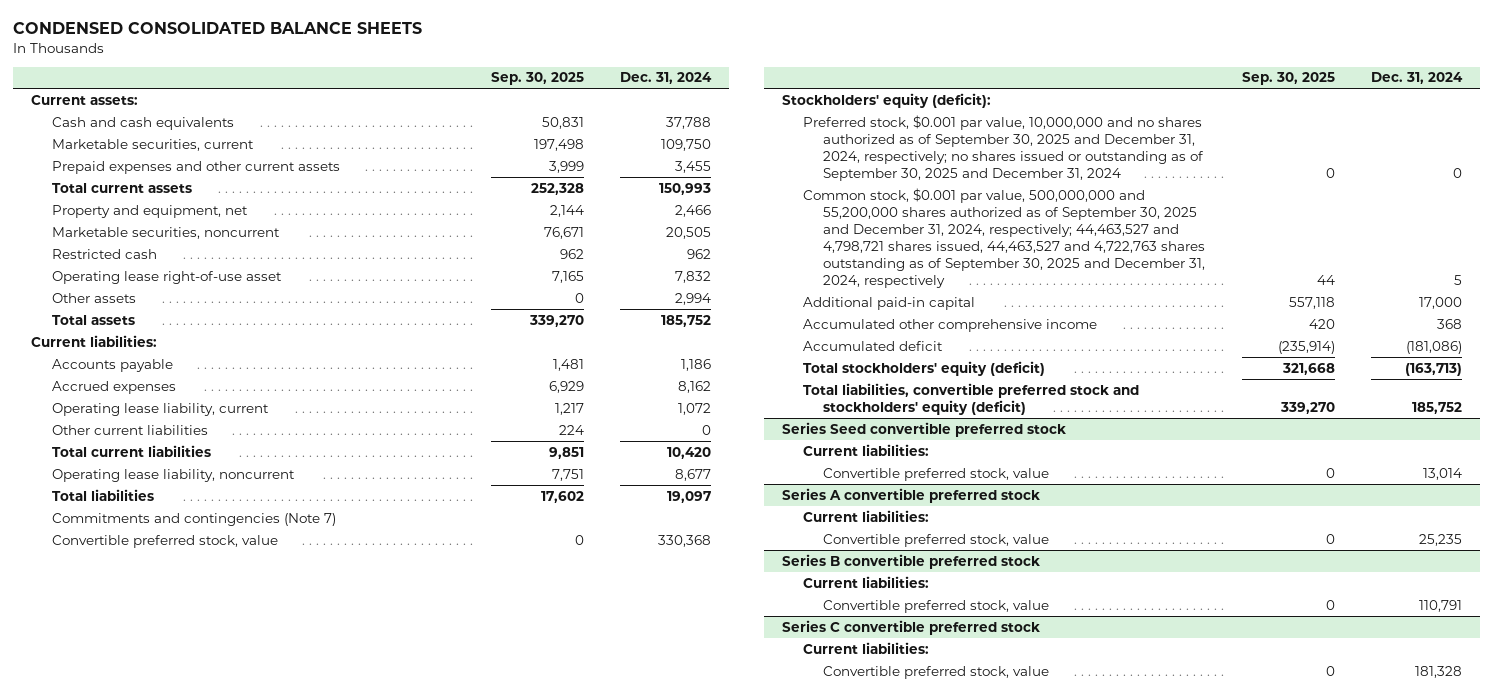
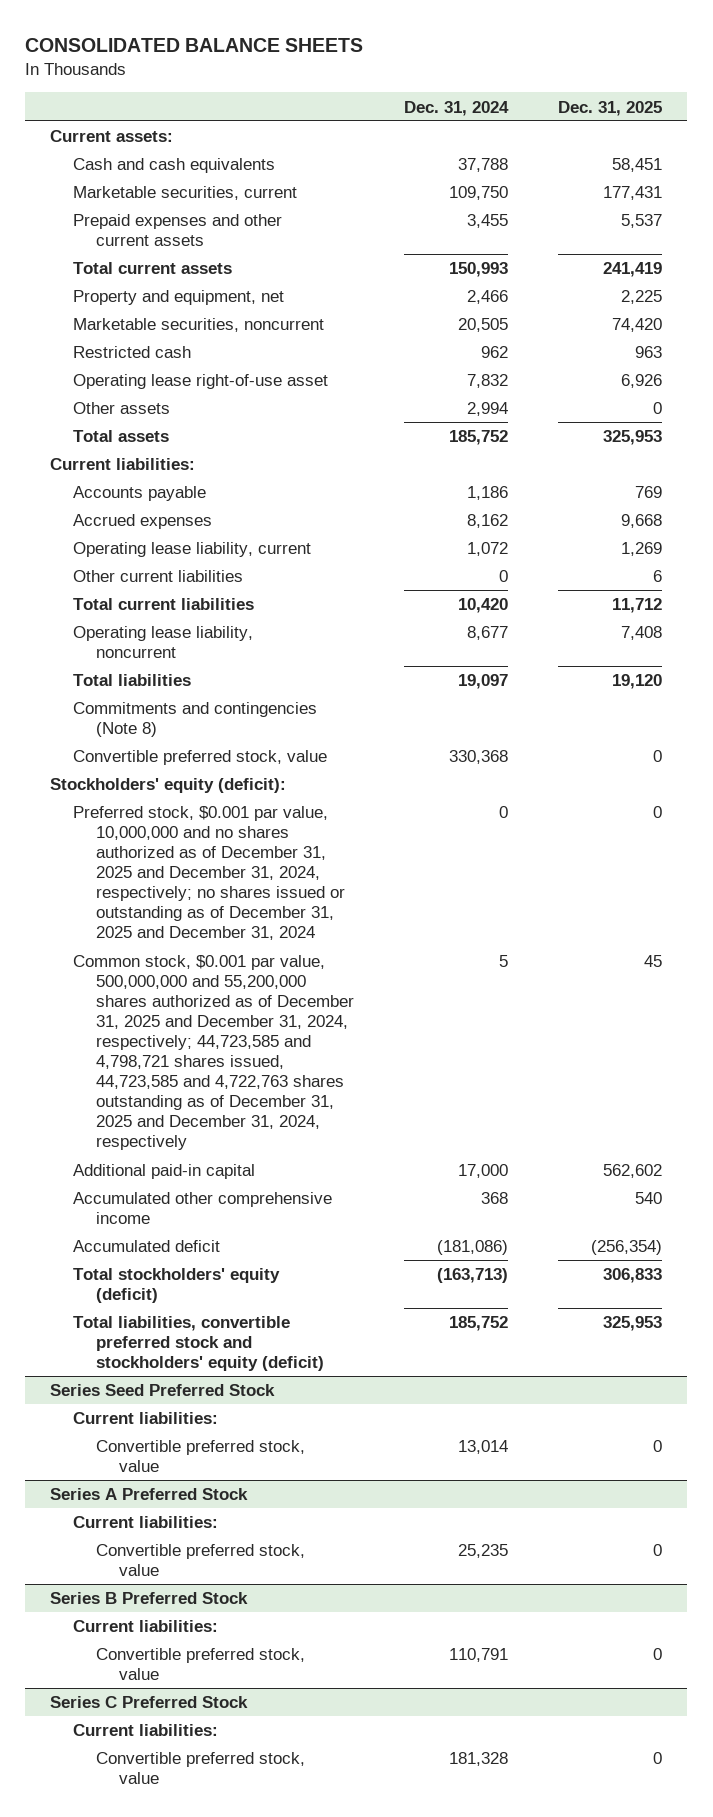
- CONDENSED CONSOLIDATED BALANCE SHEETS
+ CONSOLIDATED BALANCE SHEETS
- | Sep. 30, 2025 | Dec. 31, 2024
+ | Dec. 31, 2024 | Dec. 31, 2025
- Commitments and contingencies (Note 7)
+ Commitments and contingencies (Note 8)
- Preferred stock, $0.001 par value, 10,000,000 and no shares authorized as of September 30, 2025 and December 31, 2024, respectively; no shares issued or outstanding as of September 30, 2025 and December 31, 2024 | 0 | 0
- Common stock, $0.001 par value, 500,000,000 and 55,200,000 shares authorized as of September 30, 2025 and December 31, 2024, respectively; 44,463,527 and 4,798,721 shares issued, 44,463,527 and 4,722,763 shares outstanding as of September 30, 2025 and December 31, 2024, respectively | 44 | 5
+ Preferred stock, $0.001 par value, 10,000,000 and no shares authorized as of December 31, 2025 and December 31, 2024, respectively; no shares issued or outstanding as of December 31, 2025 and December 31, 2024 | 0 | 0
+ Common stock, $0.001 par value, 500,000,000 and 55,200,000 shares authorized as of December 31, 2025 and December 31, 2024, respectively; 44,723,585 and 4,798,721 shares issued, 44,723,585 and 4,722,763 shares outstanding as of December 31, 2025 and December 31, 2024, respectively | 5 | 45
- Series Seed convertible preferred stock
+ Series Seed Preferred Stock
- Series A convertible preferred stock
+ Series A Preferred Stock
- Series B convertible preferred stock
+ Series B Preferred Stock
- Series C convertible preferred stock
+ Series C Preferred Stock

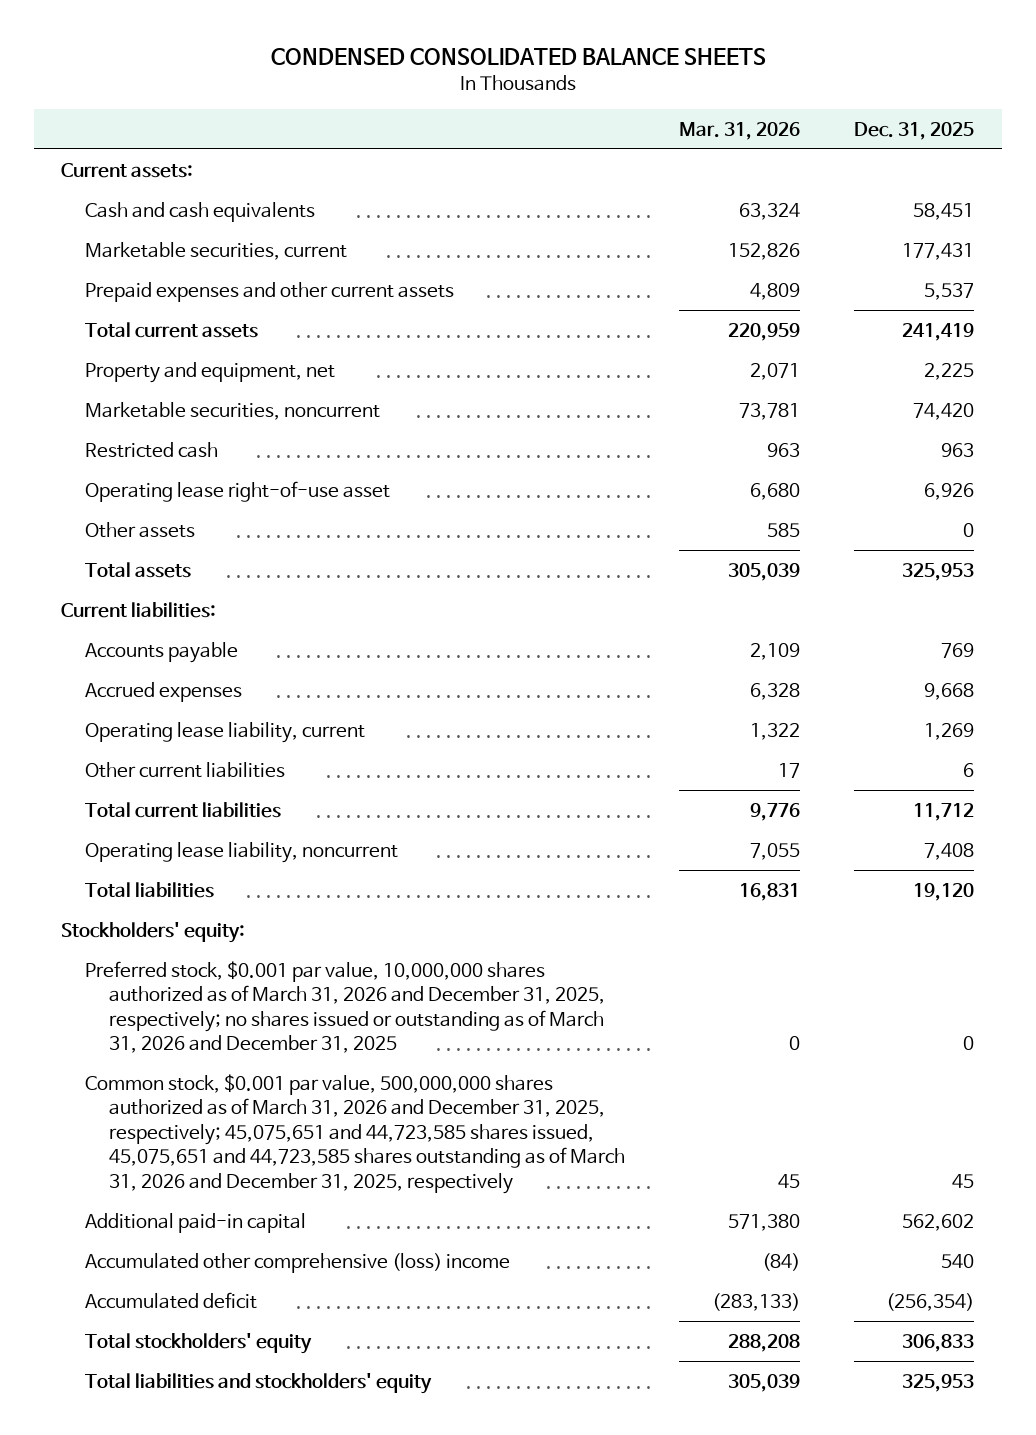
- CONSOLIDATED BALANCE SHEETS
+ CONDENSED CONSOLIDATED BALANCE SHEETS
- | Dec. 31, 2024 | Dec. 31, 2025
+ | Mar. 31, 2026 | Dec. 31, 2025
- Commitments and contingencies (Note 8)
- Convertible preferred stock, value | 330,368 | 0
- Stockholders' equity (deficit):
- Preferred stock, $0.001 par value, 10,000,000 and no shares authorized as of December 31, 2025 and December 31, 2024, respectively; no shares issued or outstanding as of December 31, 2025 and December 31, 2024 | 0 | 0
- Common stock, $0.001 par value, 500,000,000 and 55,200,000 shares authorized as of December 31, 2025 and December 31, 2024, respectively; 44,723,585 and 4,798,721 shares issued, 44,723,585 and 4,722,763 shares outstanding as of December 31, 2025 and December 31, 2024, respectively | 5 | 45
+ Stockholders' equity:
+ Preferred stock, $0.001 par value, 10,000,000 shares authorized as of March 31, 2026 and December 31, 2025, respectively; no shares issued or outstanding as of March 31, 2026 and December 31, 2025 | 0 | 0
+ Common stock, $0.001 par value, 500,000,000 shares authorized as of March 31, 2026 and December 31, 2025, respectively; 45,075,651 and 44,723,585 shares issued, 45,075,651 and 44,723,585 shares outstanding as of March 31, 2026 and December 31, 2025, respectively | 45 | 45
- Accumulated other comprehensive income | 368 | 540
+ Accumulated other comprehensive (loss) income | (84) | 540
- Total stockholders' equity (deficit) | (163,713) | 306,833
- Total liabilities, convertible preferred stock and stockholders' equity (deficit) | 185,752 | 325,953
- Series Seed Preferred Stock
- Current liabilities:
- Convertible preferred stock, value | 13,014 | 0
- Series A Preferred Stock
- Current liabilities:
- Convertible preferred stock, value | 25,235 | 0
- Series B Preferred Stock
- Current liabilities:
- Convertible preferred stock, value | 110,791 | 0
- Series C Preferred Stock
- Current liabilities:
- Convertible preferred stock, value | 181,328 | 0
+ Total stockholders' equity | 288,208 | 306,833
+ Total liabilities and stockholders' equity | 305,039 | 325,953

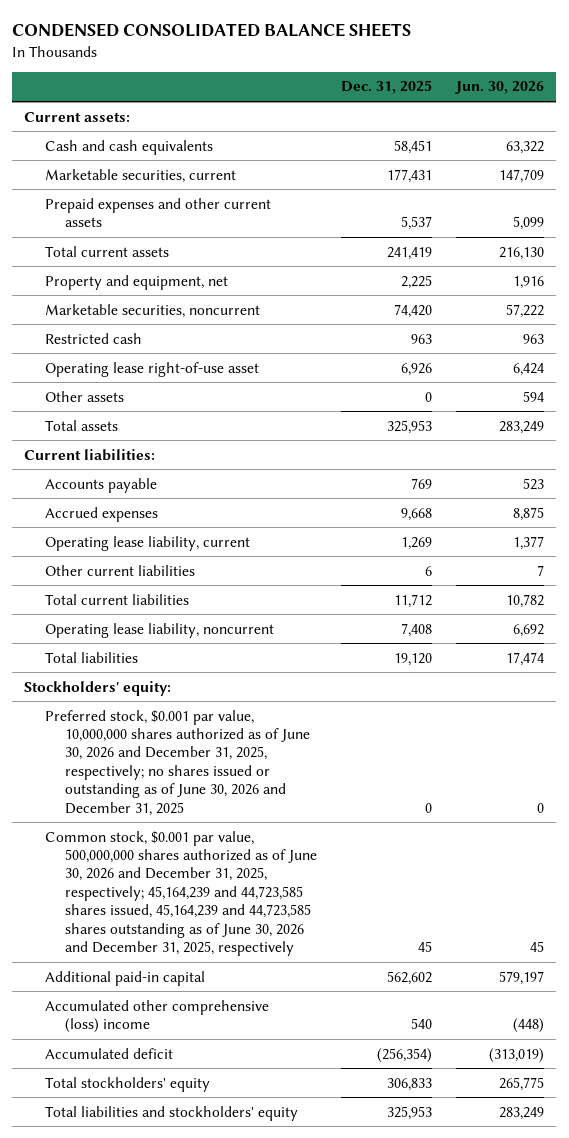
- | Mar. 31, 2026 | Dec. 31, 2025
+ | Dec. 31, 2025 | Jun. 30, 2026
- Preferred stock, $0.001 par value, 10,000,000 shares authorized as of March 31, 2026 and December 31, 2025, respectively; no shares issued or outstanding as of March 31, 2026 and December 31, 2025 | 0 | 0
- Common stock, $0.001 par value, 500,000,000 shares authorized as of March 31, 2026 and December 31, 2025, respectively; 45,075,651 and 44,723,585 shares issued, 45,075,651 and 44,723,585 shares outstanding as of March 31, 2026 and December 31, 2025, respectively | 45 | 45
+ Preferred stock, $0.001 par value, 10,000,000 shares authorized as of June 30, 2026 and December 31, 2025, respectively; no shares issued or outstanding as of June 30, 2026 and December 31, 2025 | 0 | 0
+ Common stock, $0.001 par value, 500,000,000 shares authorized as of June 30, 2026 and December 31, 2025, respectively; 45,164,239 and 44,723,585 shares issued, 45,164,239 and 44,723,585 shares outstanding as of June 30, 2026 and December 31, 2025, respectively | 45 | 45

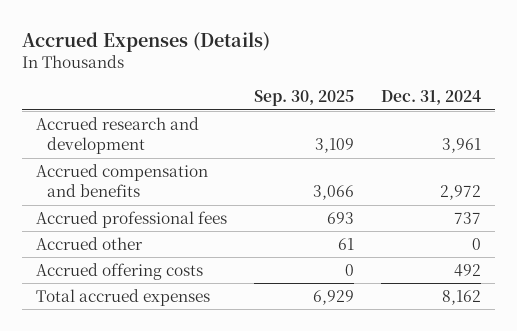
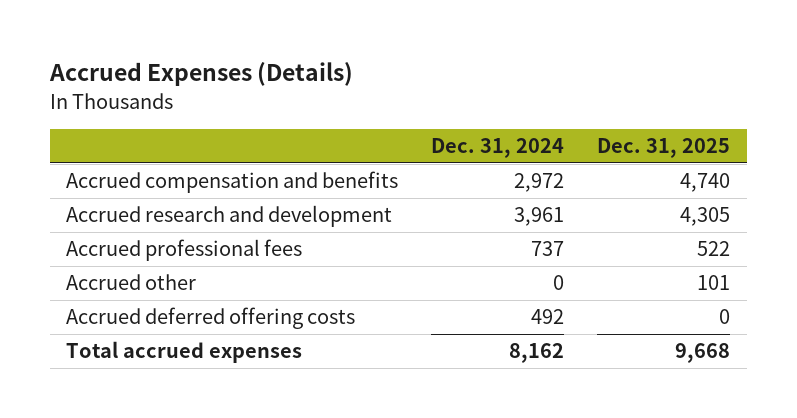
- | Sep. 30, 2025 | Dec. 31, 2024
+ | Dec. 31, 2024 | Dec. 31, 2025
moved down: Accrued research and development | 3,961 | 4,305
- Accrued offering costs | 0 | 492
+ Accrued deferred offering costs | 492 | 0

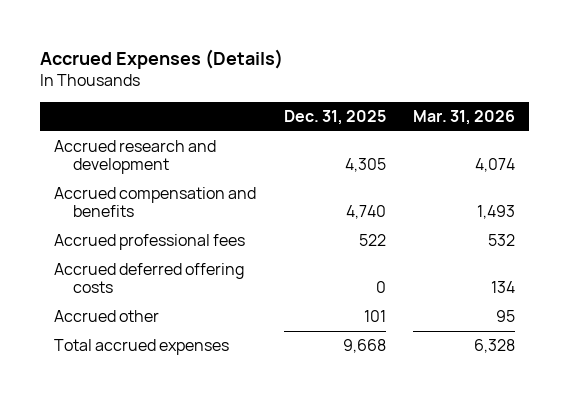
- | Dec. 31, 2024 | Dec. 31, 2025
+ | Dec. 31, 2025 | Mar. 31, 2026
moved down: Accrued compensation and benefits | 4,740 | 1,493
moved down: Accrued other | 101 | 95

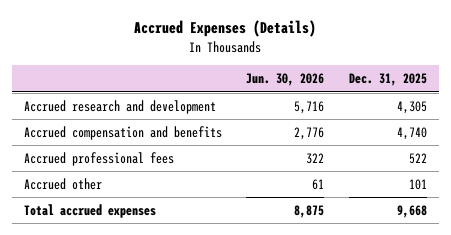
- | Dec. 31, 2025 | Mar. 31, 2026
+ | Jun. 30, 2026 | Dec. 31, 2025
- Accrued deferred offering costs | 0 | 134

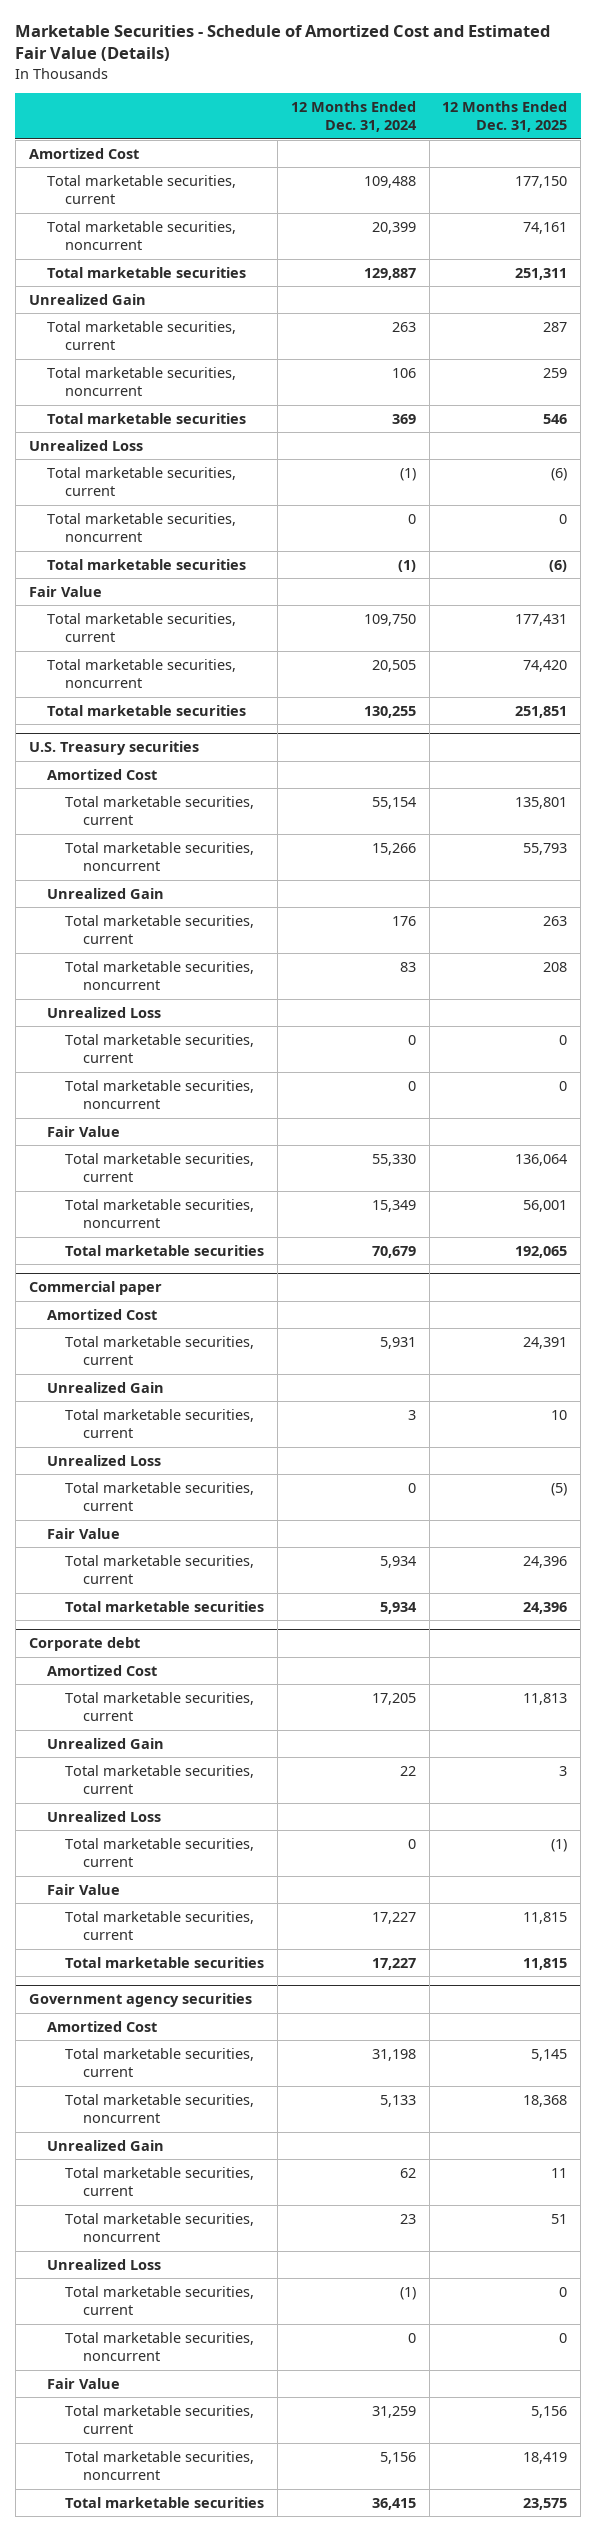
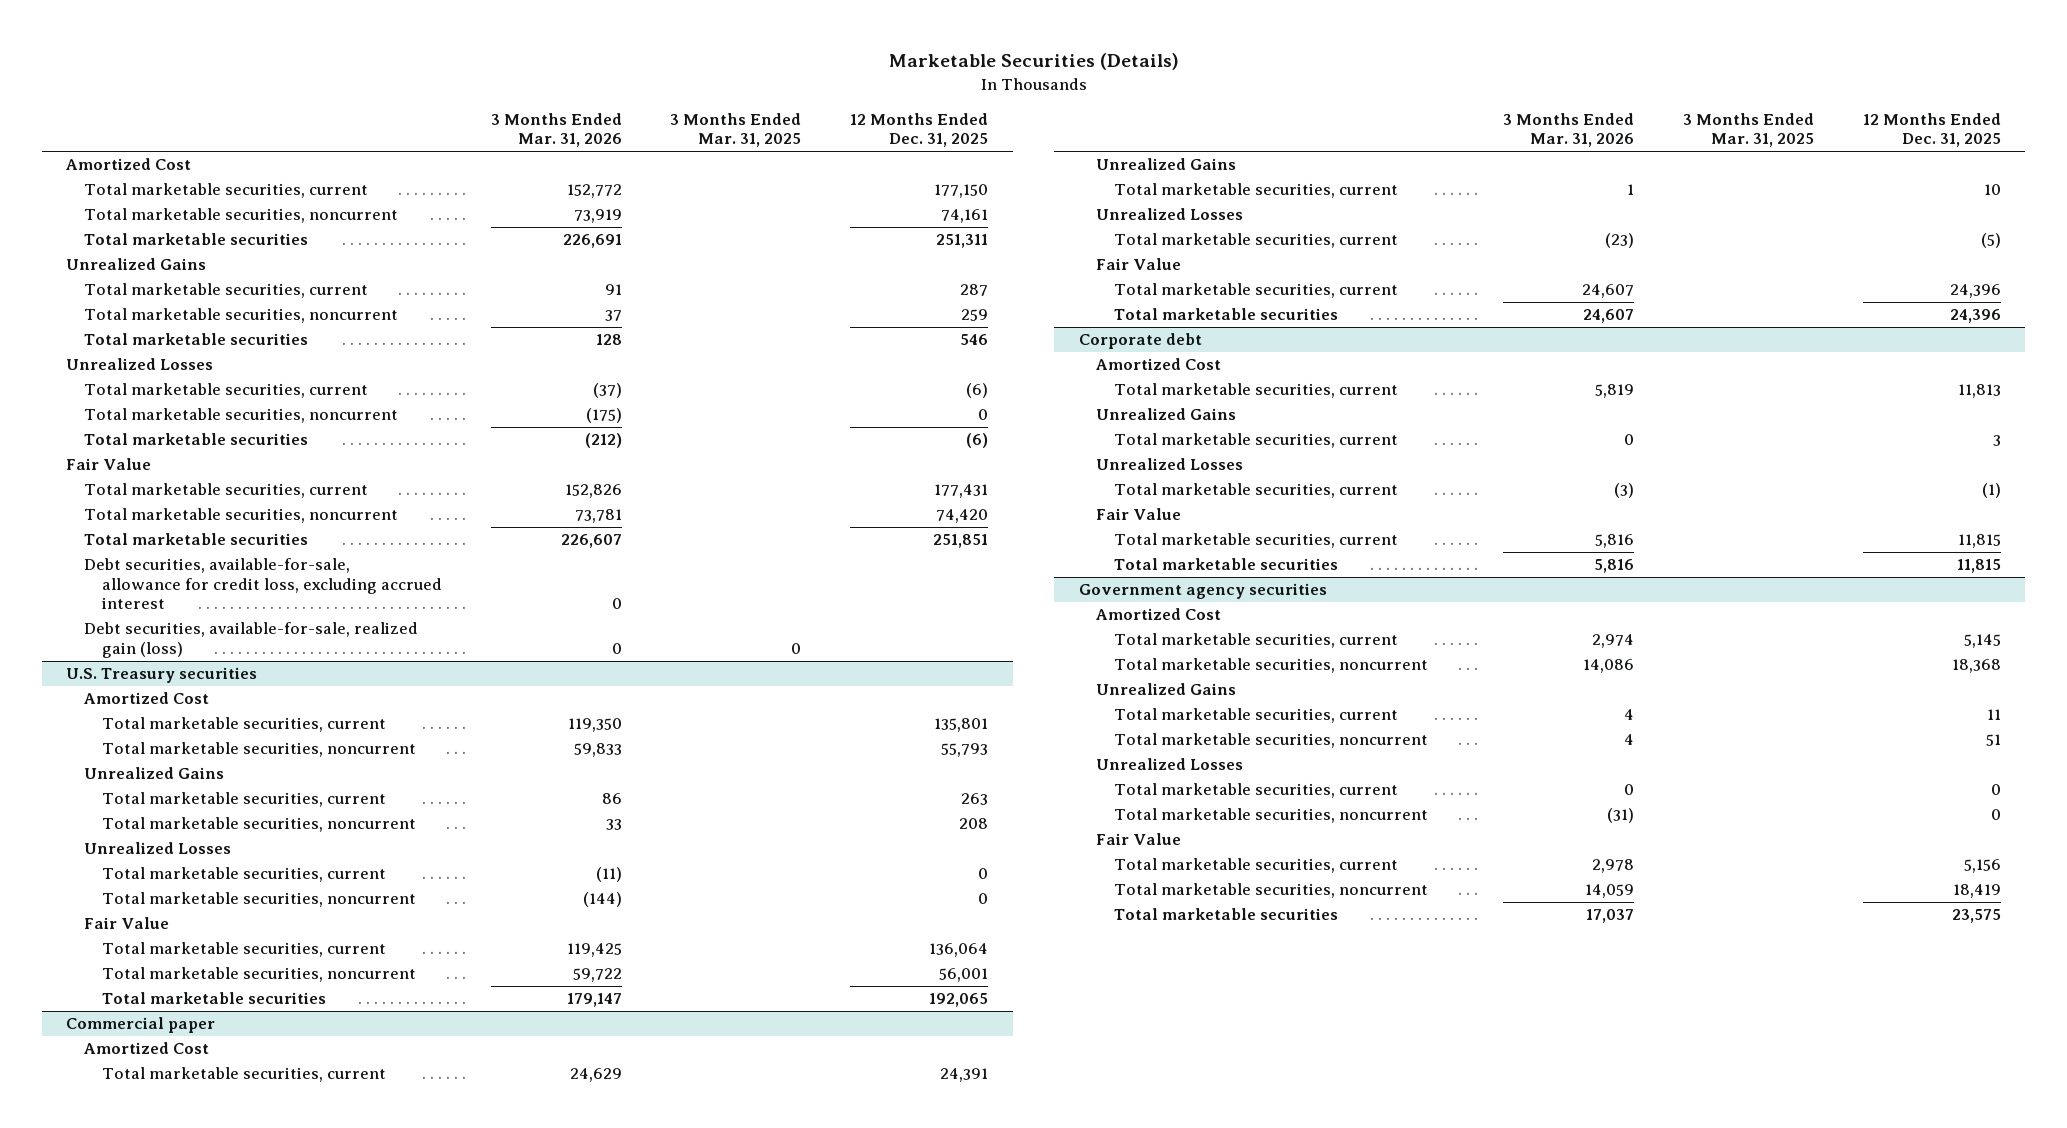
- Marketable Securities - Schedule of Amortized Cost and Estimated Fair Value (Details)
+ Marketable Securities (Details)
- | 12 Months Ended Dec. 31, 2024 | 12 Months Ended Dec. 31, 2025
+ | 3 Months Ended Mar. 31, 2026 | 3 Months Ended Mar. 31, 2025 | 12 Months Ended Dec. 31, 2025
- Unrealized Gain
+ Unrealized Gains
- Unrealized Loss
+ Unrealized Losses
+ Debt securities, available-for-sale, allowance for credit loss, excluding accrued interest | 0 | |
+ Debt securities, available-for-sale, realized gain (loss) | 0 | 0 |
@ U.S. Treasury securities
- Unrealized Gain
+ Unrealized Gains
- Unrealized Loss
+ Unrealized Losses
@ Commercial paper
- Unrealized Gain
+ Unrealized Gains
- Unrealized Loss
+ Unrealized Losses
@ Corporate debt
- Unrealized Gain
+ Unrealized Gains
- Unrealized Loss
+ Unrealized Losses
@ Government agency securities
- Unrealized Gain
+ Unrealized Gains
- Unrealized Loss
+ Unrealized Losses

